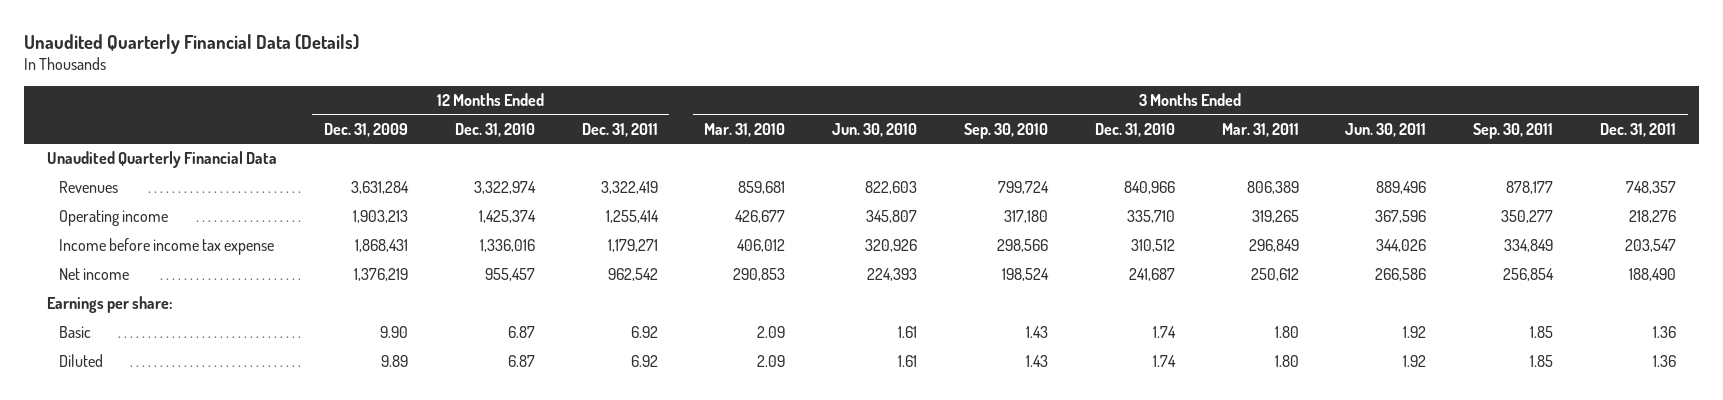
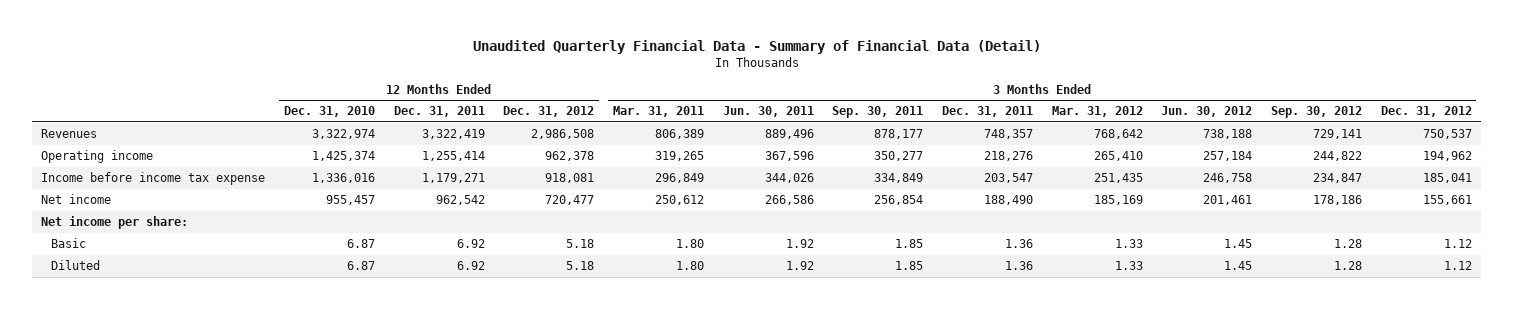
- Unaudited Quarterly Financial Data (Details)
+ Unaudited Quarterly Financial Data - Summary of Financial Data (Detail)
- | 12 Months Ended Dec. 31, 2009 | 12 Months Ended Dec. 31, 2010 | 12 Months Ended Dec. 31, 2011 | 3 Months Ended Mar. 31, 2010 | 3 Months Ended Jun. 30, 2010 | 3 Months Ended Sep. 30, 2010 | 3 Months Ended Dec. 31, 2010 | 3 Months Ended Mar. 31, 2011 | 3 Months Ended Jun. 30, 2011 | 3 Months Ended Sep. 30, 2011 | 3 Months Ended Dec. 31, 2011
+ | 12 Months Ended Dec. 31, 2010 | 12 Months Ended Dec. 31, 2011 | 12 Months Ended Dec. 31, 2012 | 3 Months Ended Mar. 31, 2011 | 3 Months Ended Jun. 30, 2011 | 3 Months Ended Sep. 30, 2011 | 3 Months Ended Dec. 31, 2011 | 3 Months Ended Mar. 31, 2012 | 3 Months Ended Jun. 30, 2012 | 3 Months Ended Sep. 30, 2012 | 3 Months Ended Dec. 31, 2012
- Unaudited Quarterly Financial Data
- Earnings per share:
+ Net income per share:

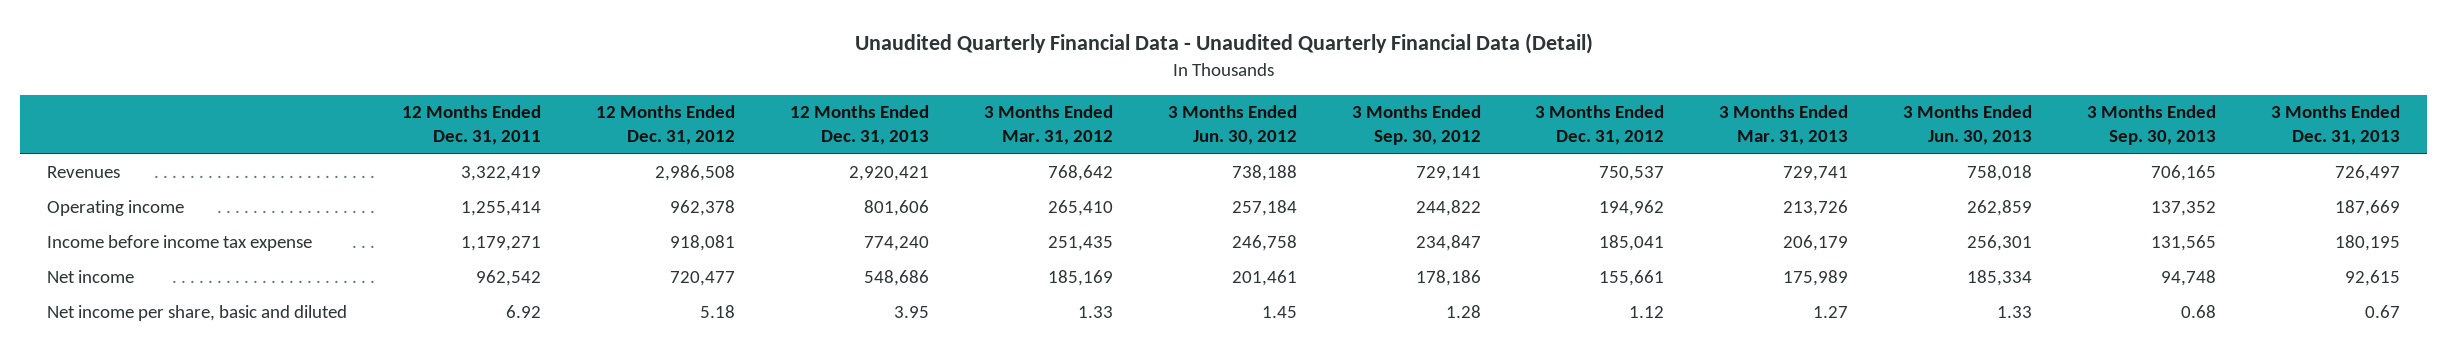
- Unaudited Quarterly Financial Data - Summary of Financial Data (Detail)
+ Unaudited Quarterly Financial Data - Unaudited Quarterly Financial Data (Detail)
- | 12 Months Ended Dec. 31, 2010 | 12 Months Ended Dec. 31, 2011 | 12 Months Ended Dec. 31, 2012 | 3 Months Ended Mar. 31, 2011 | 3 Months Ended Jun. 30, 2011 | 3 Months Ended Sep. 30, 2011 | 3 Months Ended Dec. 31, 2011 | 3 Months Ended Mar. 31, 2012 | 3 Months Ended Jun. 30, 2012 | 3 Months Ended Sep. 30, 2012 | 3 Months Ended Dec. 31, 2012
+ | 12 Months Ended Dec. 31, 2011 | 12 Months Ended Dec. 31, 2012 | 12 Months Ended Dec. 31, 2013 | 3 Months Ended Mar. 31, 2012 | 3 Months Ended Jun. 30, 2012 | 3 Months Ended Sep. 30, 2012 | 3 Months Ended Dec. 31, 2012 | 3 Months Ended Mar. 31, 2013 | 3 Months Ended Jun. 30, 2013 | 3 Months Ended Sep. 30, 2013 | 3 Months Ended Dec. 31, 2013
- Net income per share:
- Basic | 6.87 | 6.92 | 5.18 | 1.80 | 1.92 | 1.85 | 1.36 | 1.33 | 1.45 | 1.28 | 1.12
- Diluted | 6.87 | 6.92 | 5.18 | 1.80 | 1.92 | 1.85 | 1.36 | 1.33 | 1.45 | 1.28 | 1.12
+ Net income per share, basic and diluted | 6.92 | 5.18 | 3.95 | 1.33 | 1.45 | 1.28 | 1.12 | 1.27 | 1.33 | 0.68 | 0.67

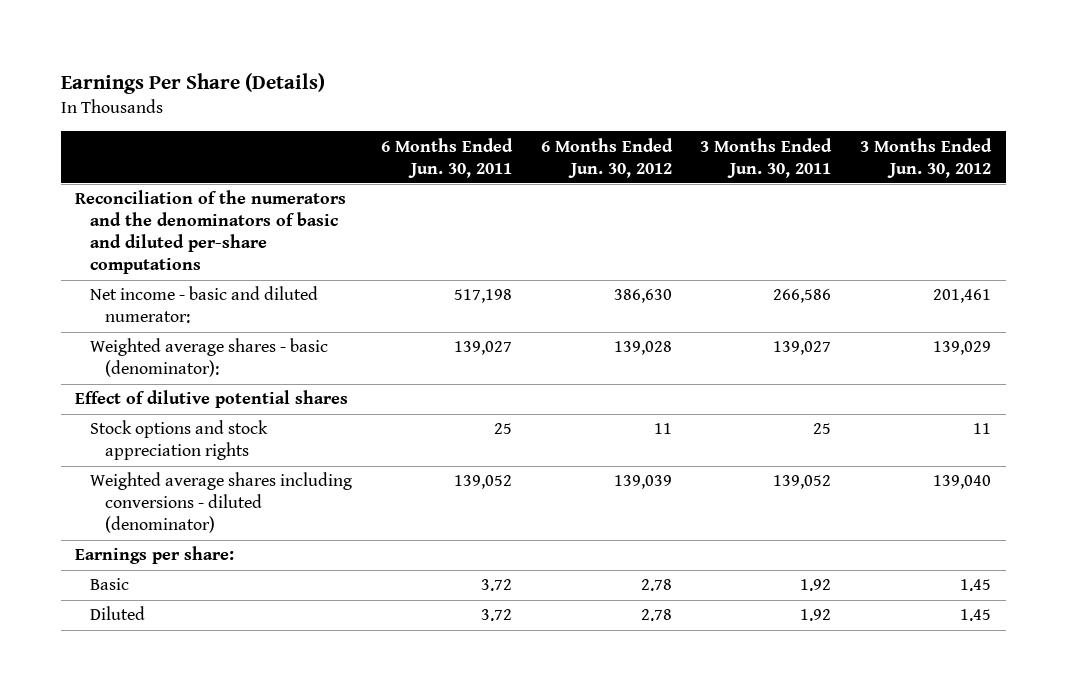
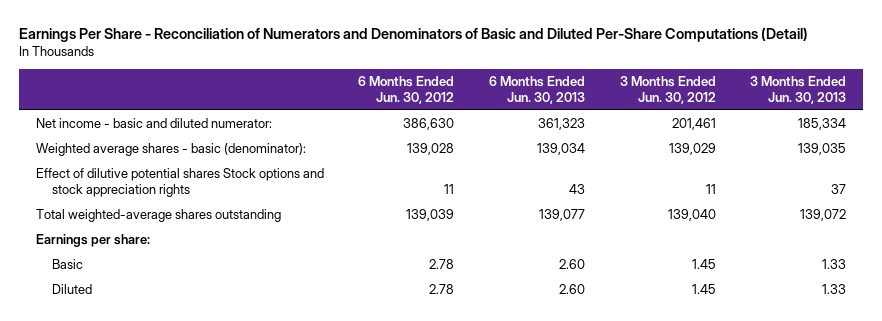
- Earnings Per Share (Details)
+ Earnings Per Share - Reconciliation of Numerators and Denominators of Basic and Diluted Per-Share Computations (Detail)
- | 6 Months Ended Jun. 30, 2011 | 6 Months Ended Jun. 30, 2012 | 3 Months Ended Jun. 30, 2011 | 3 Months Ended Jun. 30, 2012
+ | 6 Months Ended Jun. 30, 2012 | 6 Months Ended Jun. 30, 2013 | 3 Months Ended Jun. 30, 2012 | 3 Months Ended Jun. 30, 2013
- Reconciliation of the numerators and the denominators of basic and diluted per-share computations
- Effect of dilutive potential shares
- Stock options and stock appreciation rights | 25 | 11 | 25 | 11
- Weighted average shares including conversions - diluted (denominator) | 139,052 | 139,039 | 139,052 | 139,040
+ Effect of dilutive potential shares Stock options and stock appreciation rights | 11 | 43 | 11 | 37
+ Total weighted-average shares outstanding | 139,039 | 139,077 | 139,040 | 139,072

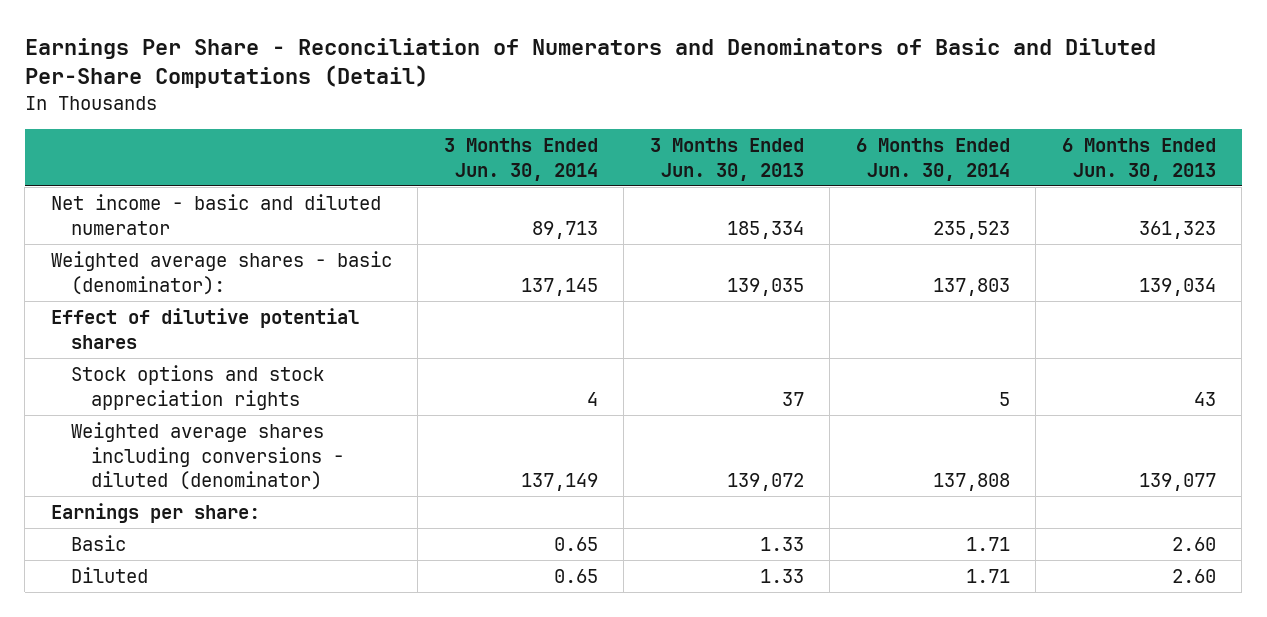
- | 6 Months Ended Jun. 30, 2012 | 6 Months Ended Jun. 30, 2013 | 3 Months Ended Jun. 30, 2012 | 3 Months Ended Jun. 30, 2013
+ | 3 Months Ended Jun. 30, 2014 | 3 Months Ended Jun. 30, 2013 | 6 Months Ended Jun. 30, 2014 | 6 Months Ended Jun. 30, 2013
- Net income - basic and diluted numerator: | 386,630 | 361,323 | 201,461 | 185,334
+ Net income - basic and diluted numerator | 89,713 | 185,334 | 235,523 | 361,323
- Effect of dilutive potential shares Stock options and stock appreciation rights | 11 | 43 | 11 | 37
- Total weighted-average shares outstanding | 139,039 | 139,077 | 139,040 | 139,072
+ Effect of dilutive potential shares
+ Stock options and stock appreciation rights | 4 | 37 | 5 | 43
+ Weighted average shares including conversions - diluted (denominator) | 137,149 | 139,072 | 137,808 | 139,077

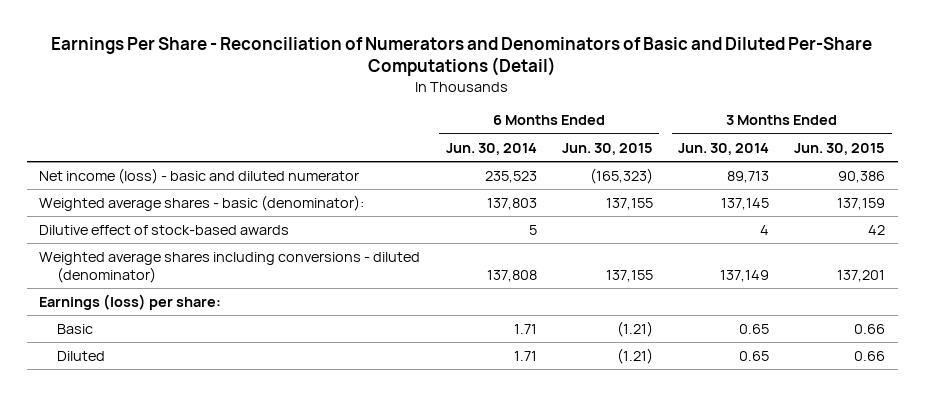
- | 3 Months Ended Jun. 30, 2014 | 3 Months Ended Jun. 30, 2013 | 6 Months Ended Jun. 30, 2014 | 6 Months Ended Jun. 30, 2013
+ | 6 Months Ended Jun. 30, 2014 | 6 Months Ended Jun. 30, 2015 | 3 Months Ended Jun. 30, 2014 | 3 Months Ended Jun. 30, 2015
- Net income - basic and diluted numerator | 89,713 | 185,334 | 235,523 | 361,323
+ Net income (loss) - basic and diluted numerator | 235,523 | (165,323) | 89,713 | 90,386
- Effect of dilutive potential shares
- Stock options and stock appreciation rights | 4 | 37 | 5 | 43
+ Dilutive effect of stock-based awards | 5 | | 4 | 42
- Earnings per share:
+ Earnings (loss) per share:

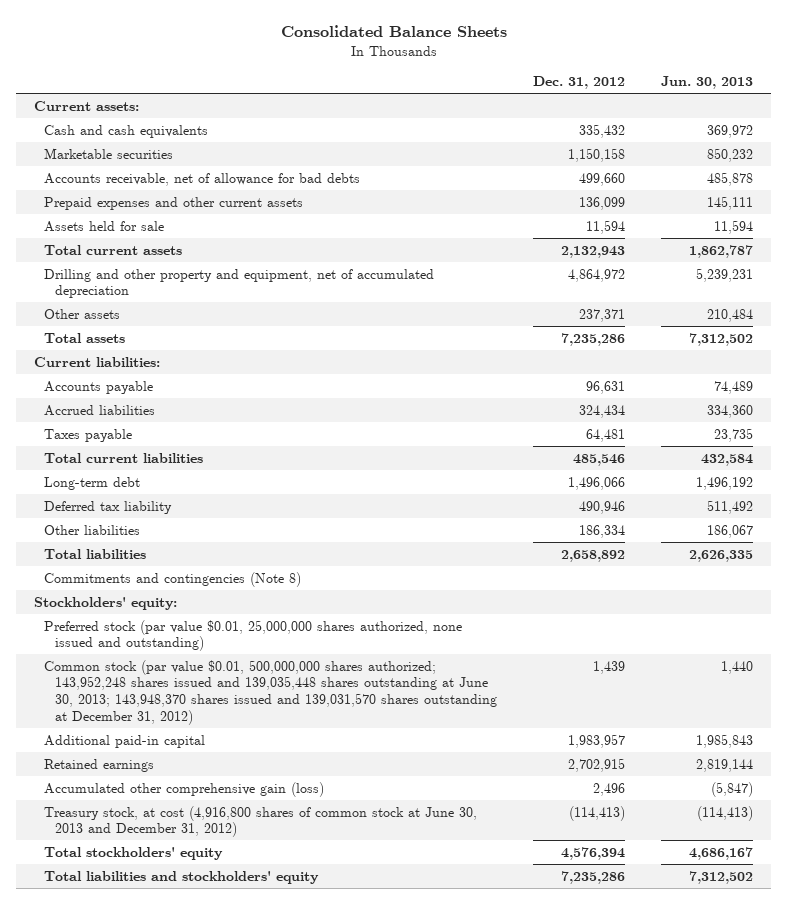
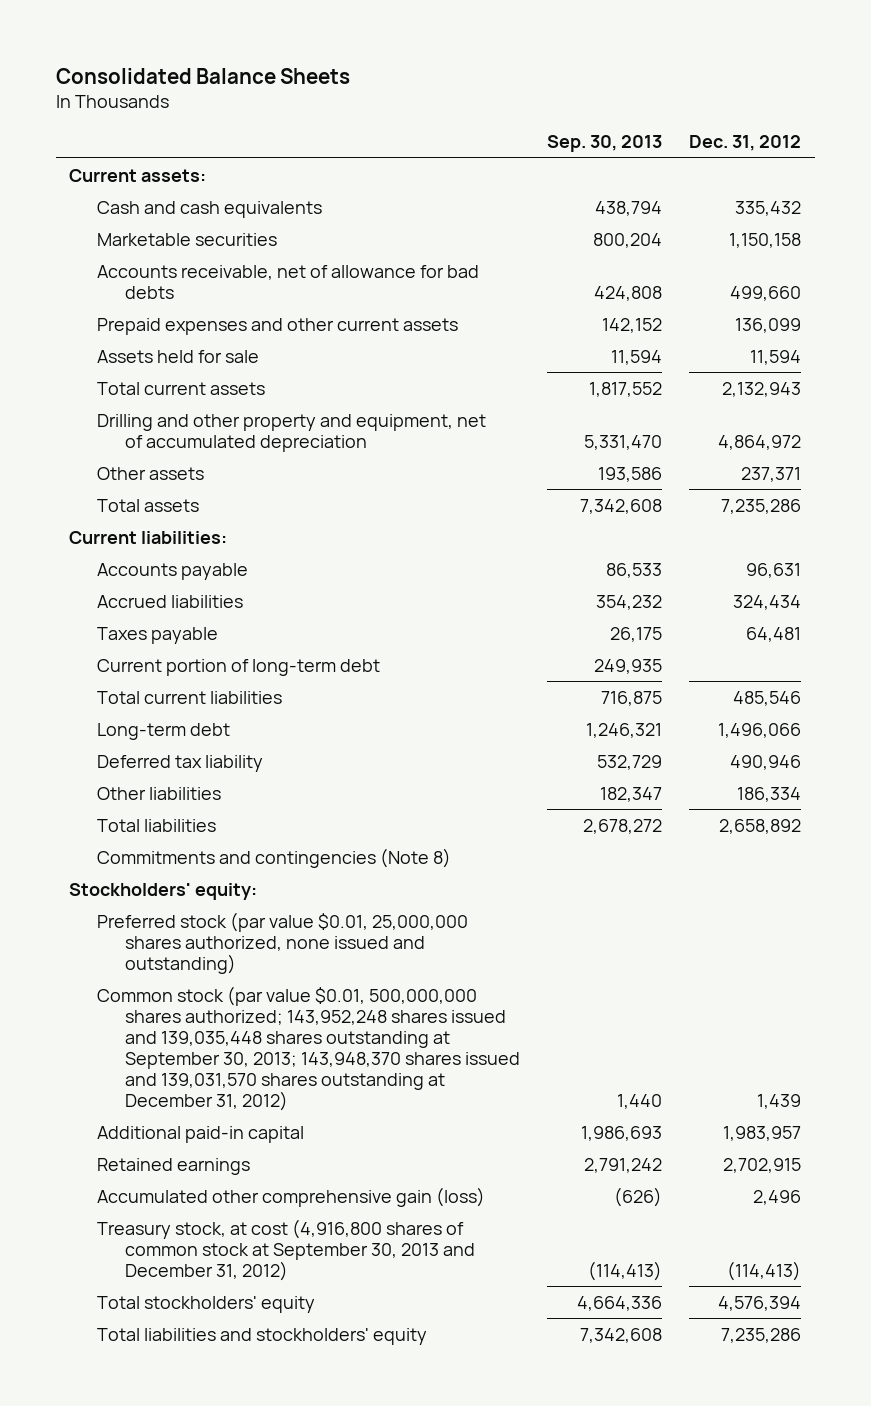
- | Dec. 31, 2012 | Jun. 30, 2013
+ | Sep. 30, 2013 | Dec. 31, 2012
+ Current portion of long-term debt | 249,935 |
- Common stock (par value $0.01, 500,000,000 shares authorized; 143,952,248 shares issued and 139,035,448 shares outstanding at June 30, 2013; 143,948,370 shares issued and 139,031,570 shares outstanding at December 31, 2012) | 1,439 | 1,440
+ Common stock (par value $0.01, 500,000,000 shares authorized; 143,952,248 shares issued and 139,035,448 shares outstanding at September 30, 2013; 143,948,370 shares issued and 139,031,570 shares outstanding at December 31, 2012) | 1,440 | 1,439
- Treasury stock, at cost (4,916,800 shares of common stock at June 30, 2013 and December 31, 2012) | (114,413) | (114,413)
+ Treasury stock, at cost (4,916,800 shares of common stock at September 30, 2013 and December 31, 2012) | (114,413) | (114,413)

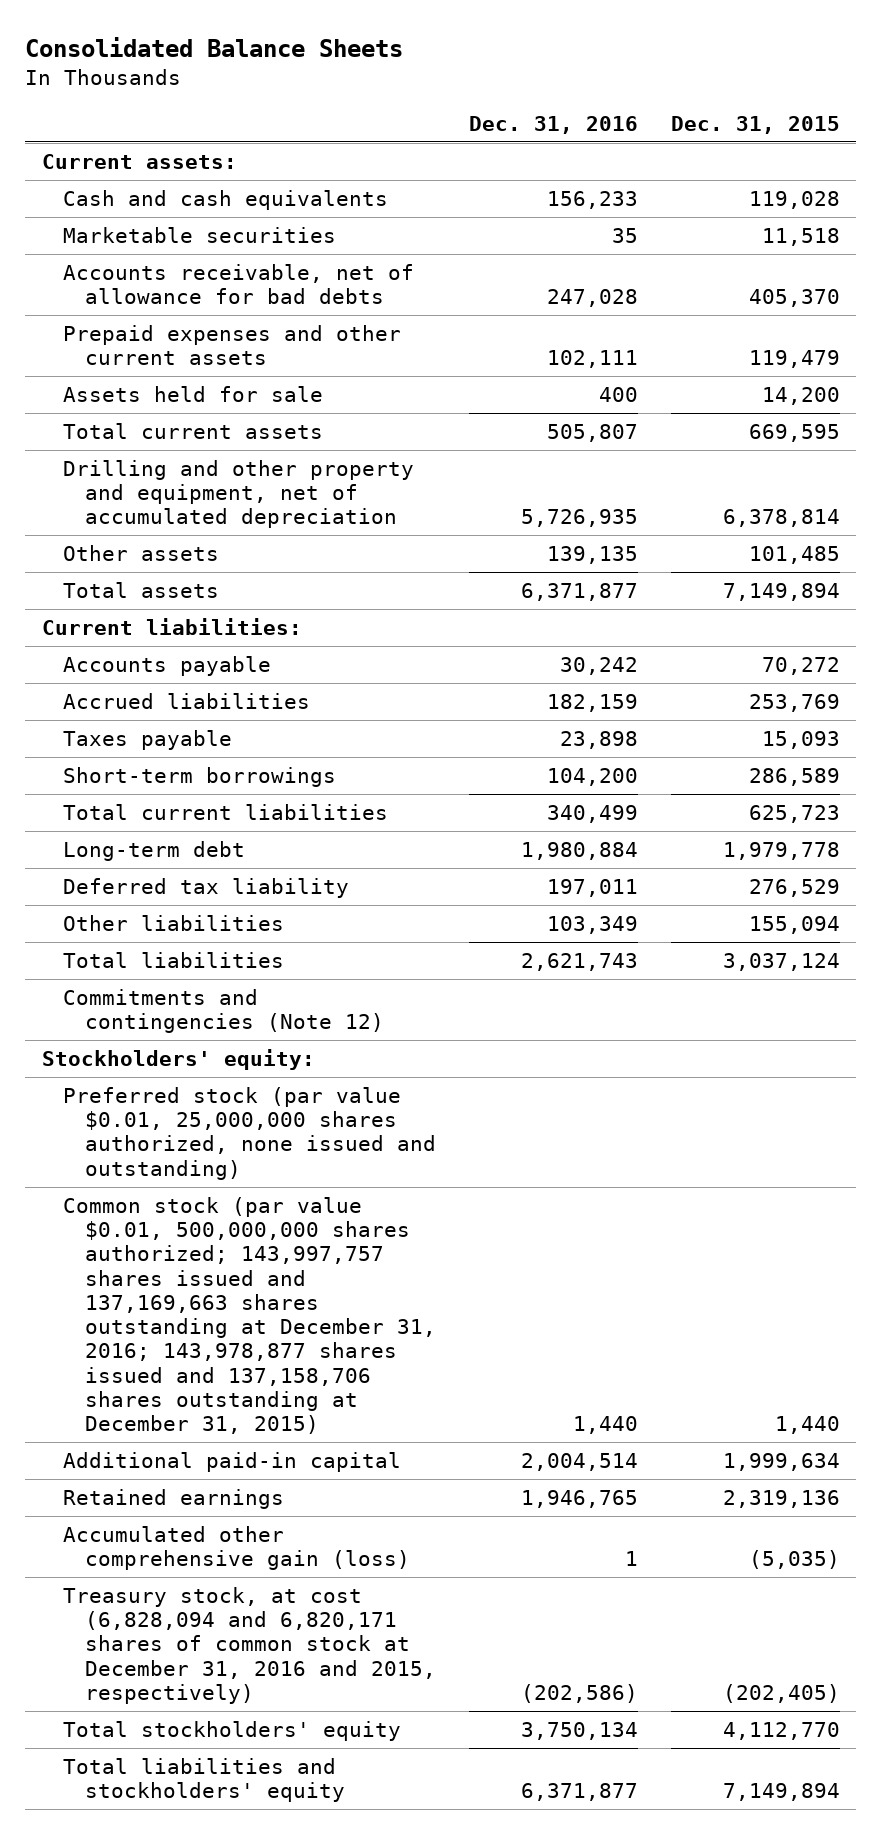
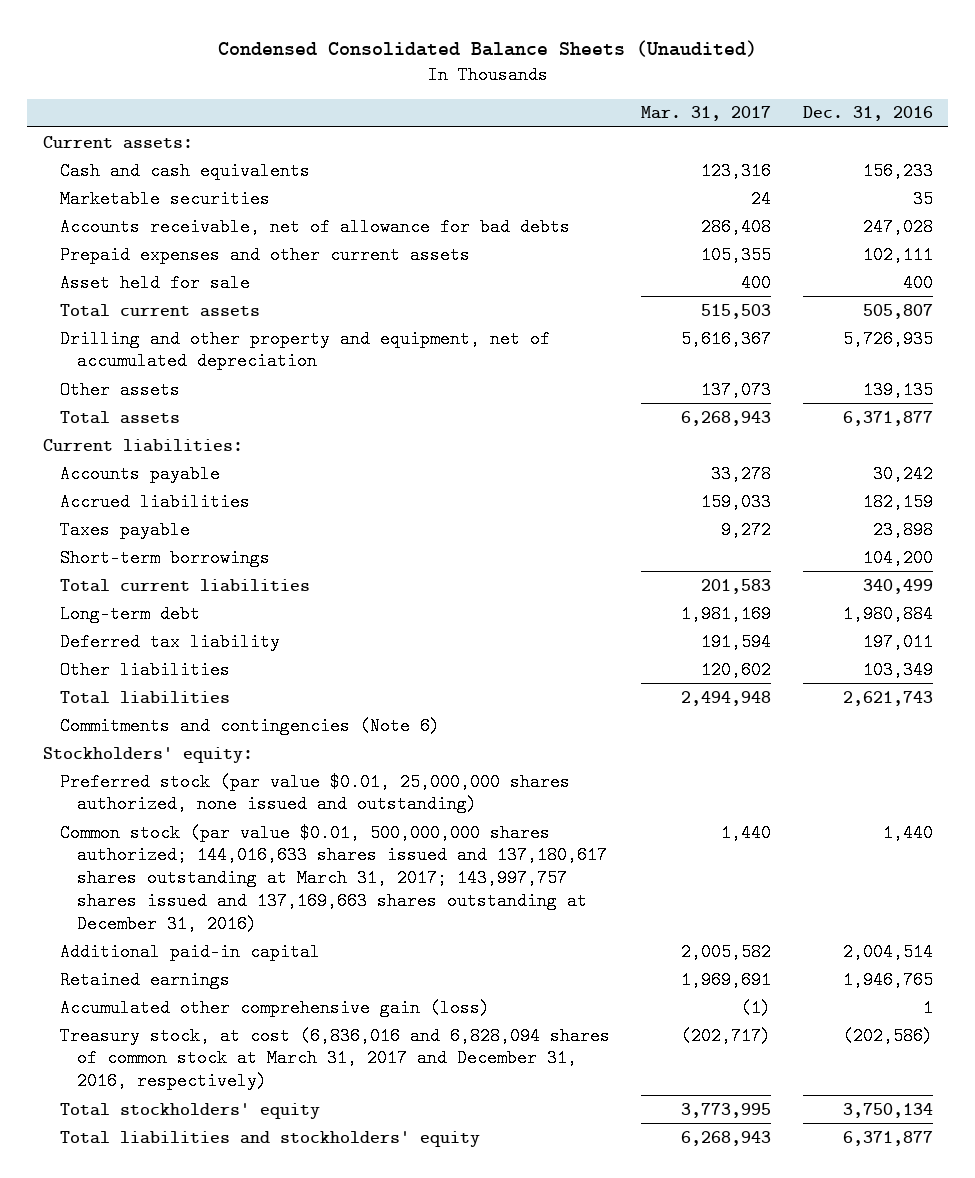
- Consolidated Balance Sheets
+ Condensed Consolidated Balance Sheets (Unaudited)
- | Dec. 31, 2016 | Dec. 31, 2015
+ | Mar. 31, 2017 | Dec. 31, 2016
- Assets held for sale | 400 | 14,200
+ Asset held for sale | 400 | 400
- Commitments and contingencies (Note 12)
+ Commitments and contingencies (Note 6)
- Common stock (par value $0.01, 500,000,000 shares authorized; 143,997,757 shares issued and 137,169,663 shares outstanding at December 31, 2016; 143,978,877 shares issued and 137,158,706 shares outstanding at December 31, 2015) | 1,440 | 1,440
+ Common stock (par value $0.01, 500,000,000 shares authorized; 144,016,633 shares issued and 137,180,617 shares outstanding at March 31, 2017; 143,997,757 shares issued and 137,169,663 shares outstanding at December 31, 2016) | 1,440 | 1,440
- Treasury stock, at cost (6,828,094 and 6,820,171 shares of common stock at December 31, 2016 and 2015, respectively) | (202,586) | (202,405)
+ Treasury stock, at cost (6,836,016 and 6,828,094 shares of common stock at March 31, 2017 and December 31, 2016, respectively) | (202,717) | (202,586)

